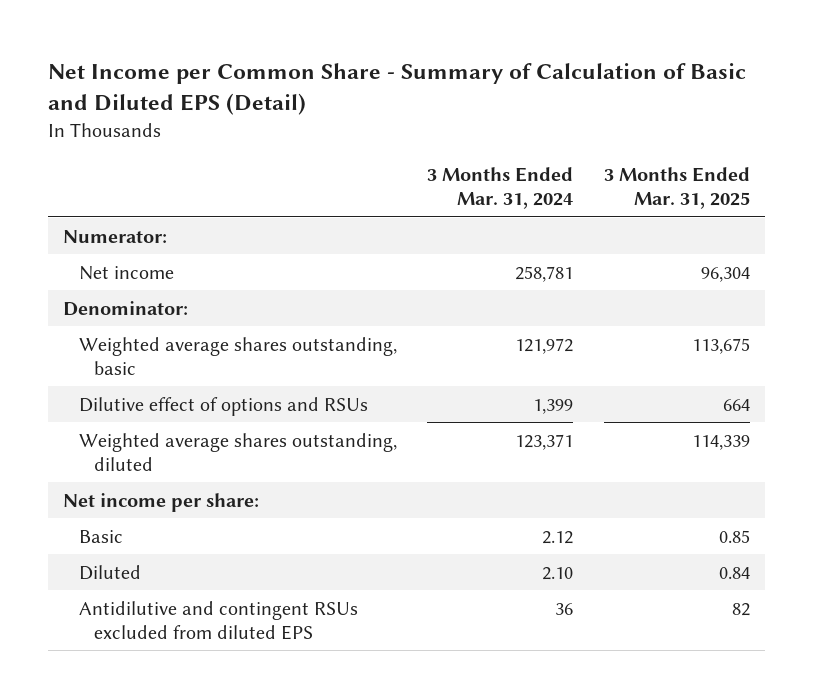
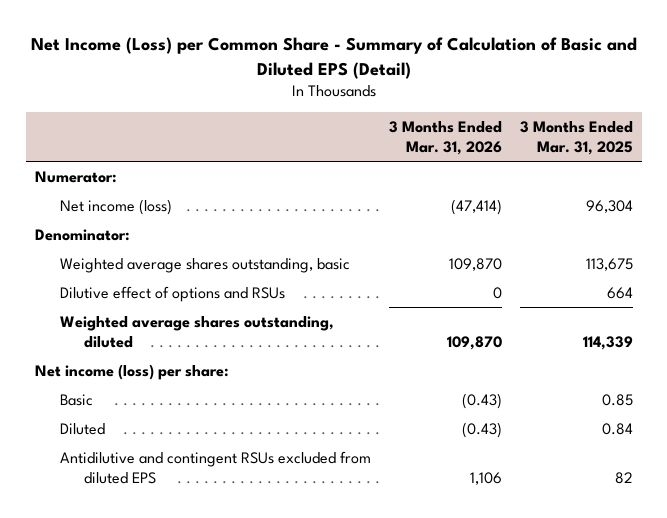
- Net Income per Common Share - Summary of Calculation of Basic and Diluted EPS (Detail)
+ Net Income (Loss) per Common Share - Summary of Calculation of Basic and Diluted EPS (Detail)
- | 3 Months Ended Mar. 31, 2024 | 3 Months Ended Mar. 31, 2025
+ | 3 Months Ended Mar. 31, 2026 | 3 Months Ended Mar. 31, 2025
- Net income | 258,781 | 96,304
+ Net income (loss) | (47,414) | 96,304
- Net income per share:
+ Net income (loss) per share:

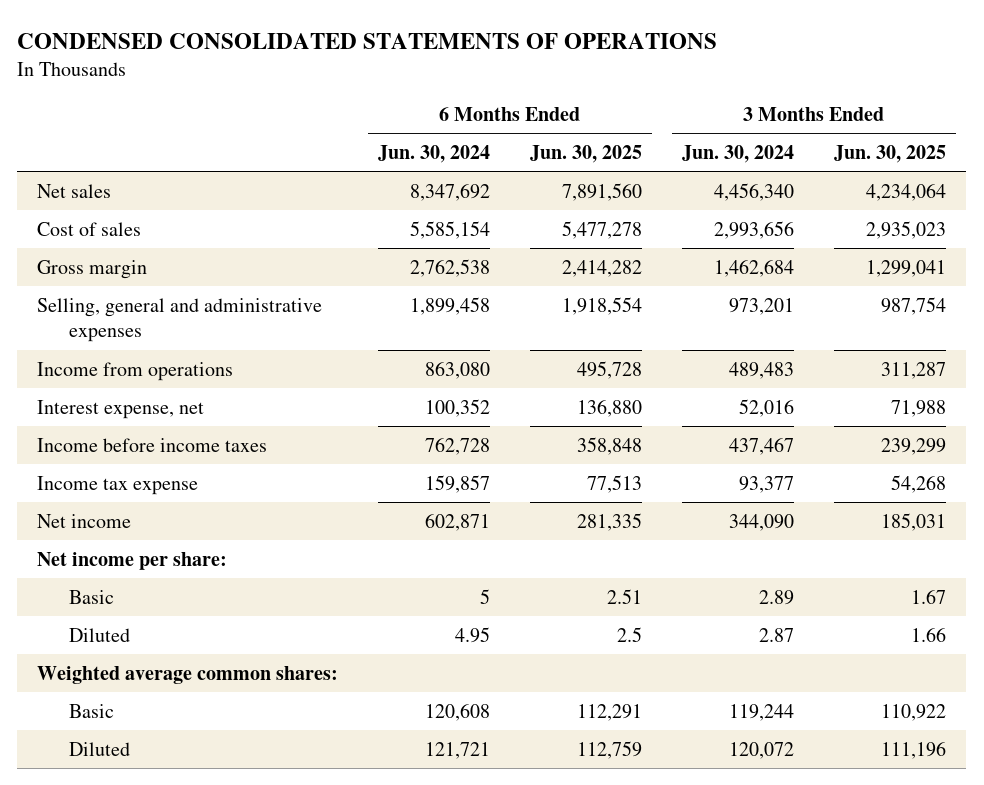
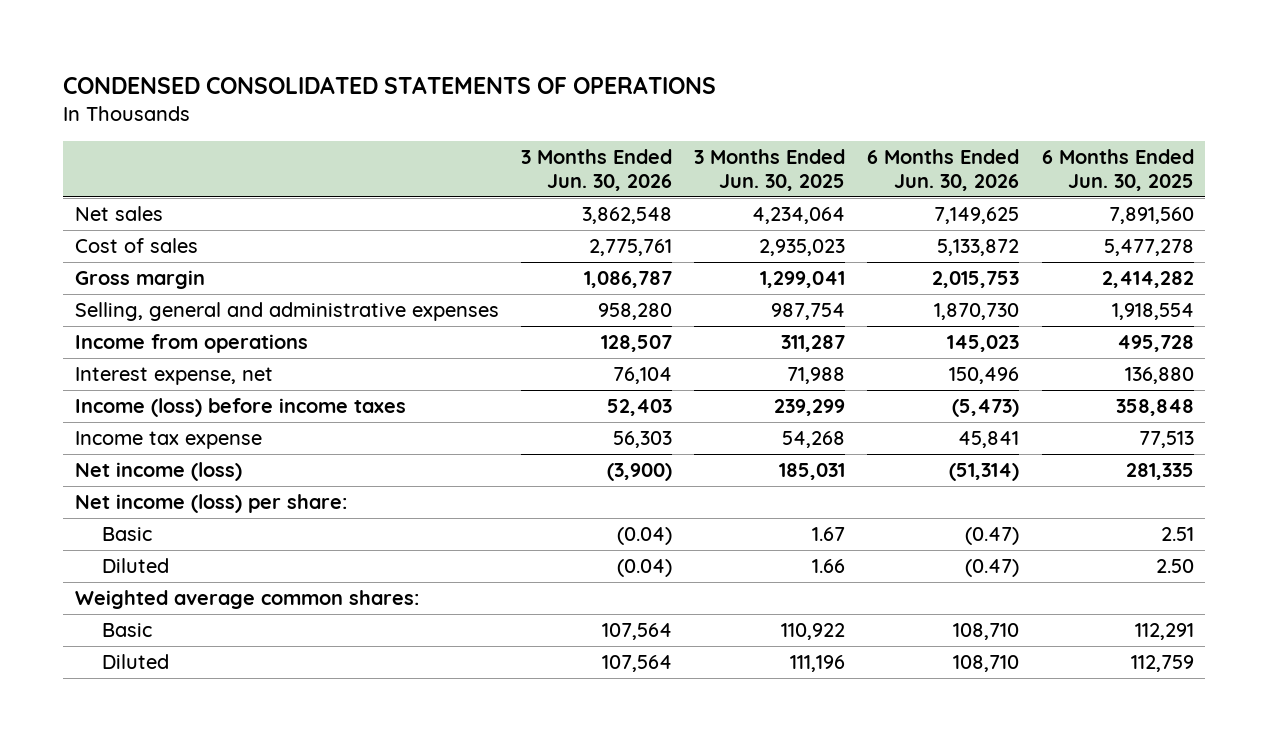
- | 6 Months Ended Jun. 30, 2024 | 6 Months Ended Jun. 30, 2025 | 3 Months Ended Jun. 30, 2024 | 3 Months Ended Jun. 30, 2025
+ | 3 Months Ended Jun. 30, 2026 | 3 Months Ended Jun. 30, 2025 | 6 Months Ended Jun. 30, 2026 | 6 Months Ended Jun. 30, 2025
- Income before income taxes | 762,728 | 358,848 | 437,467 | 239,299
+ Income (loss) before income taxes | 52,403 | 239,299 | (5,473) | 358,848
- Net income | 602,871 | 281,335 | 344,090 | 185,031
- Net income per share:
+ Net income (loss) | (3,900) | 185,031 | (51,314) | 281,335
+ Net income (loss) per share:
- Diluted | 4.95 | 2.5 | 2.87 | 1.66
+ Diluted | (0.04) | 1.66 | (0.47) | 2.50

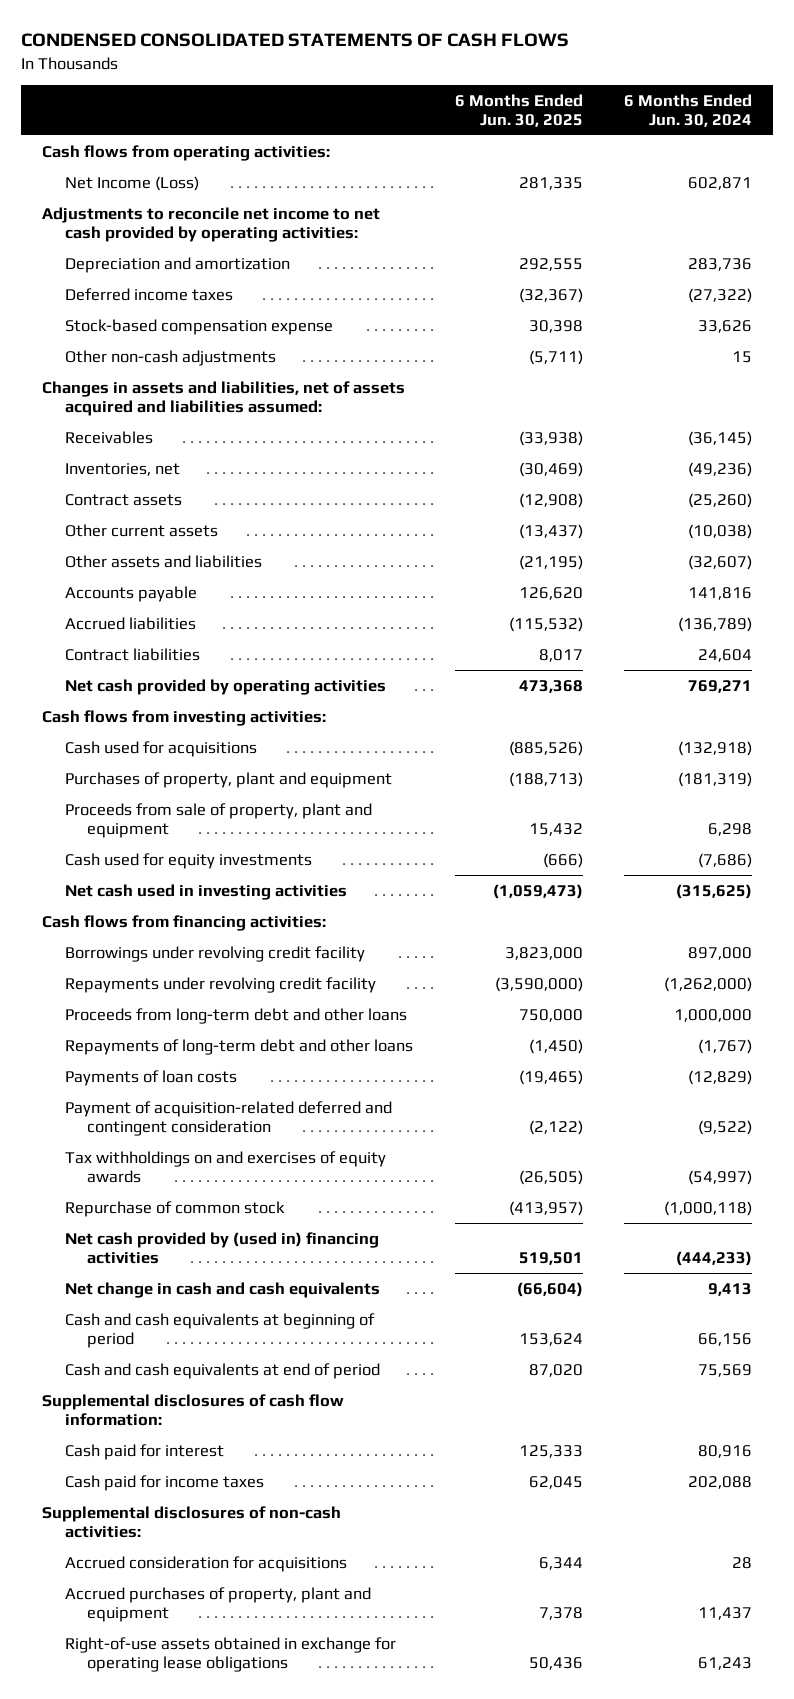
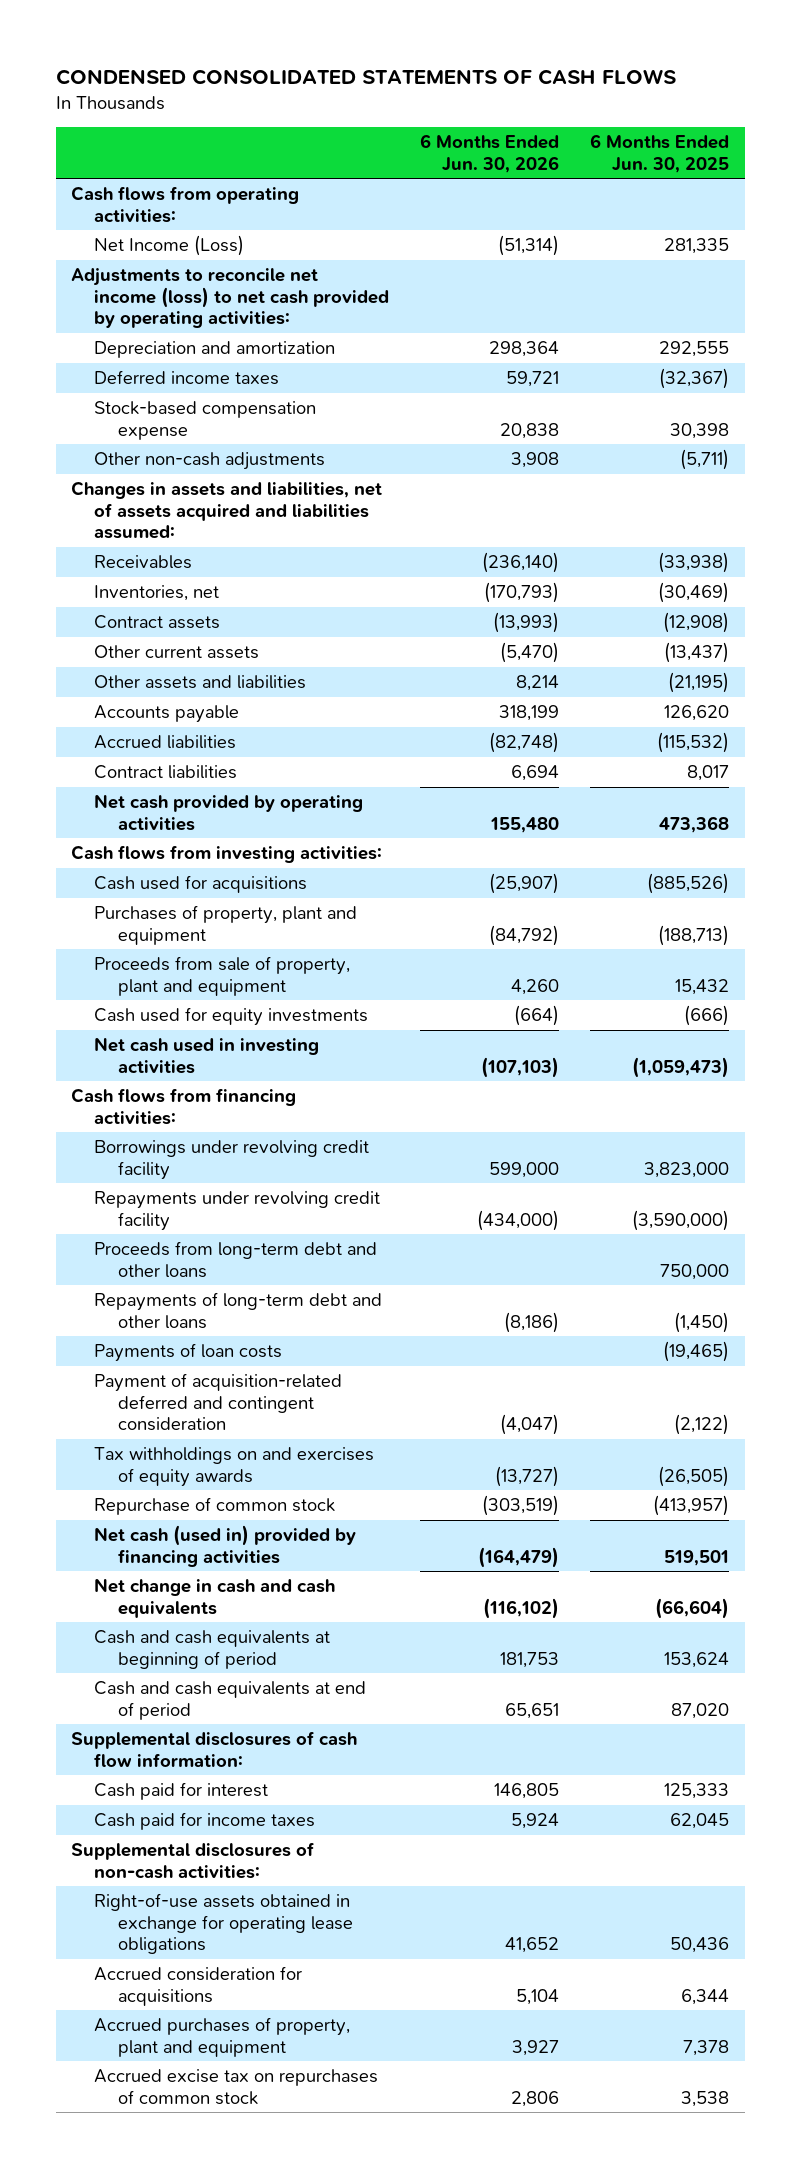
- | 6 Months Ended Jun. 30, 2025 | 6 Months Ended Jun. 30, 2024
+ | 6 Months Ended Jun. 30, 2026 | 6 Months Ended Jun. 30, 2025
- Adjustments to reconcile net income to net cash provided by operating activities:
+ Adjustments to reconcile net income (loss) to net cash provided by operating activities:
- Net cash provided by (used in) financing activities | 519,501 | (444,233)
+ Net cash (used in) provided by financing activities | (164,479) | 519,501
moved up: Right-of-use assets obtained in exchange for operating lease obligations | 41,652 | 50,436
+ Accrued excise tax on repurchases of common stock | 2,806 | 3,538

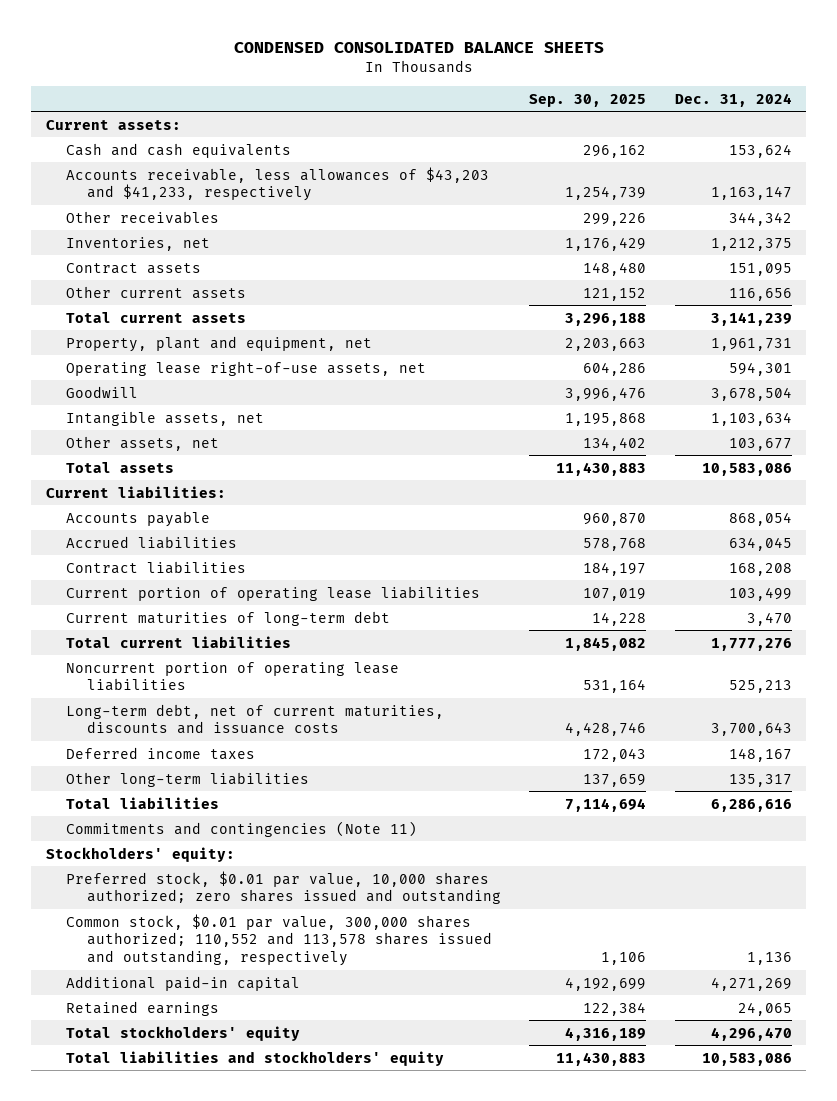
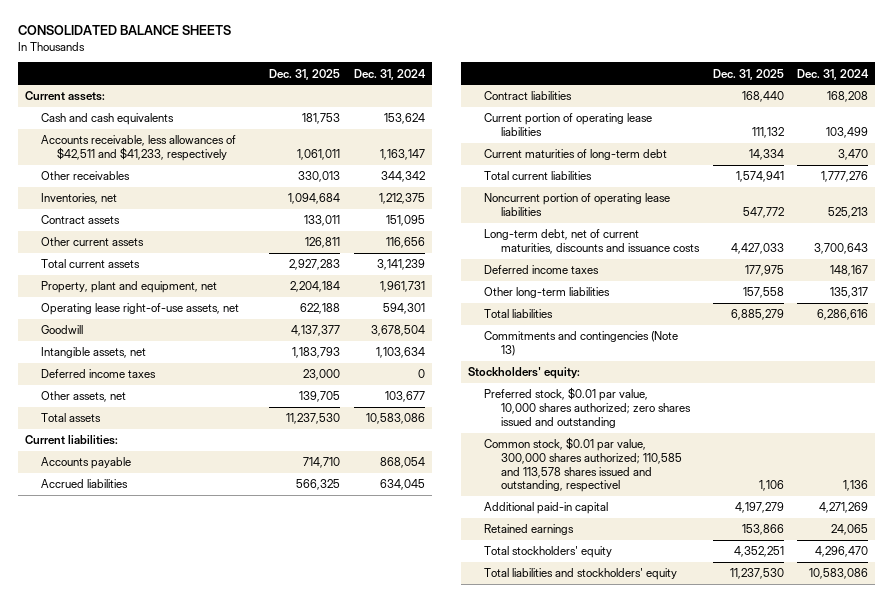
- CONDENSED CONSOLIDATED BALANCE SHEETS
+ CONSOLIDATED BALANCE SHEETS
- | Sep. 30, 2025 | Dec. 31, 2024
+ | Dec. 31, 2025 | Dec. 31, 2024
- Accounts receivable, less allowances of $43,203 and $41,233, respectively | 1,254,739 | 1,163,147
+ Accounts receivable, less allowances of $42,511 and $41,233, respectively | 1,061,011 | 1,163,147
+ Deferred income taxes | 23,000 | 0
- Commitments and contingencies (Note 11)
+ Commitments and contingencies (Note 13)
- Common stock, $0.01 par value, 300,000 shares authorized; 110,552 and 113,578 shares issued and outstanding, respectively | 1,106 | 1,136
+ Common stock, $0.01 par value, 300,000 shares authorized; 110,585 and 113,578 shares issued and outstanding, respectivel | 1,106 | 1,136

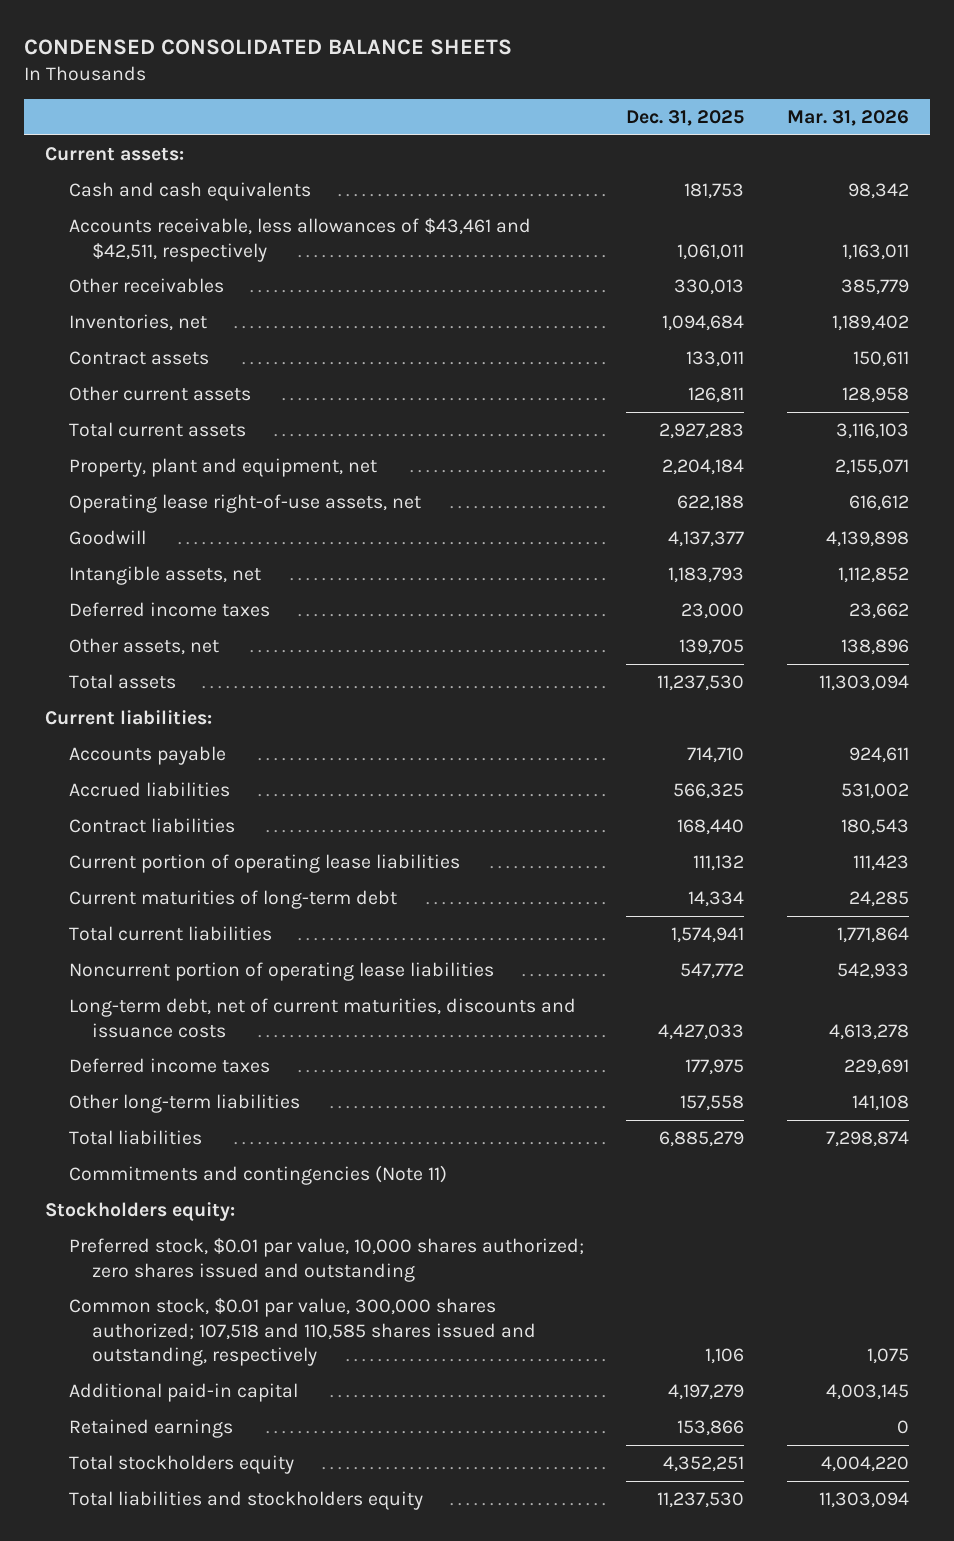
- CONSOLIDATED BALANCE SHEETS
+ CONDENSED CONSOLIDATED BALANCE SHEETS
- | Dec. 31, 2025 | Dec. 31, 2024
+ | Dec. 31, 2025 | Mar. 31, 2026
- Accounts receivable, less allowances of $42,511 and $41,233, respectively | 1,061,011 | 1,163,147
+ Accounts receivable, less allowances of $43,461 and $42,511, respectively | 1,061,011 | 1,163,011
- Commitments and contingencies (Note 13)
- Stockholders' equity:
+ Commitments and contingencies (Note 11)
+ Stockholders equity:
- Common stock, $0.01 par value, 300,000 shares authorized; 110,585 and 113,578 shares issued and outstanding, respectivel | 1,106 | 1,136
+ Common stock, $0.01 par value, 300,000 shares authorized; 107,518 and 110,585 shares issued and outstanding, respectively | 1,106 | 1,075
- Total stockholders' equity | 4,352,251 | 4,296,470
- Total liabilities and stockholders' equity | 11,237,530 | 10,583,086
+ Total stockholders equity | 4,352,251 | 4,004,220
+ Total liabilities and stockholders equity | 11,237,530 | 11,303,094

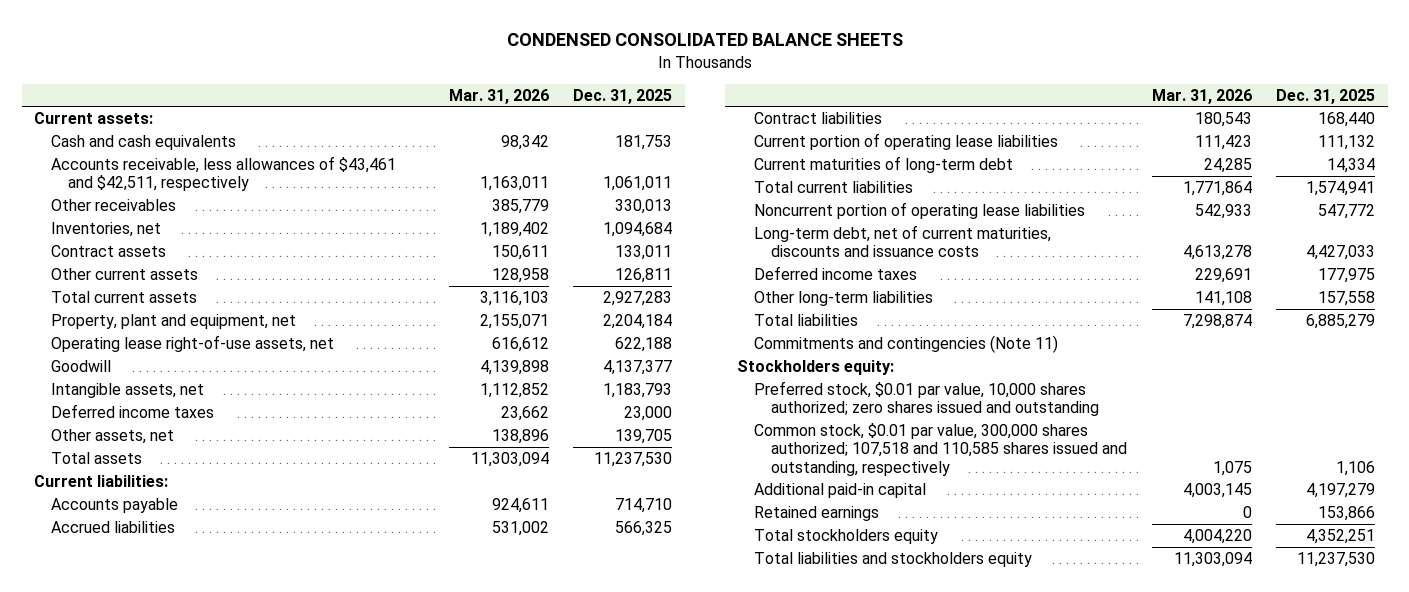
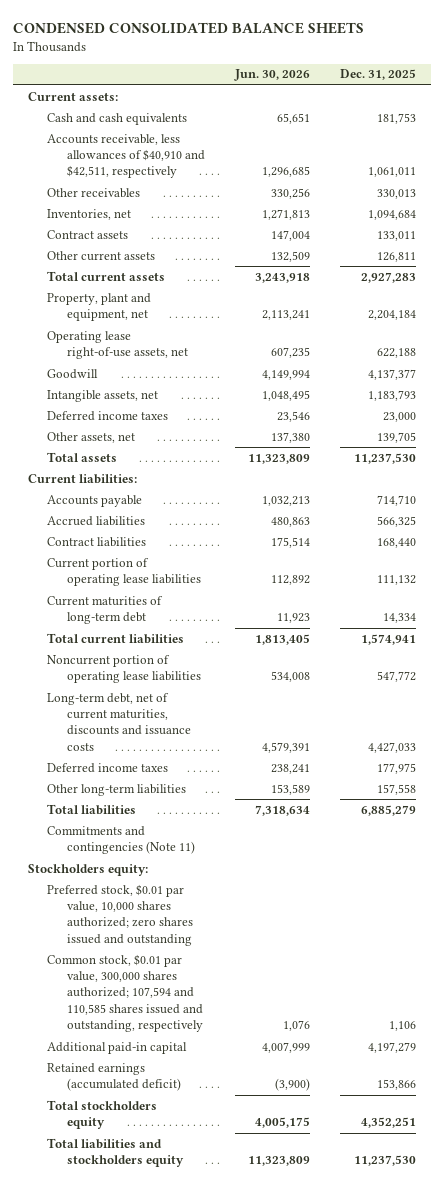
- | Mar. 31, 2026 | Dec. 31, 2025
+ | Jun. 30, 2026 | Dec. 31, 2025
- Accounts receivable, less allowances of $43,461 and $42,511, respectively | 1,163,011 | 1,061,011
+ Accounts receivable, less allowances of $40,910 and $42,511, respectively | 1,296,685 | 1,061,011
- Common stock, $0.01 par value, 300,000 shares authorized; 107,518 and 110,585 shares issued and outstanding, respectively | 1,075 | 1,106
+ Common stock, $0.01 par value, 300,000 shares authorized; 107,594 and 110,585 shares issued and outstanding, respectively | 1,076 | 1,106
- Retained earnings | 0 | 153,866
+ Retained earnings (accumulated deficit) | (3,900) | 153,866

